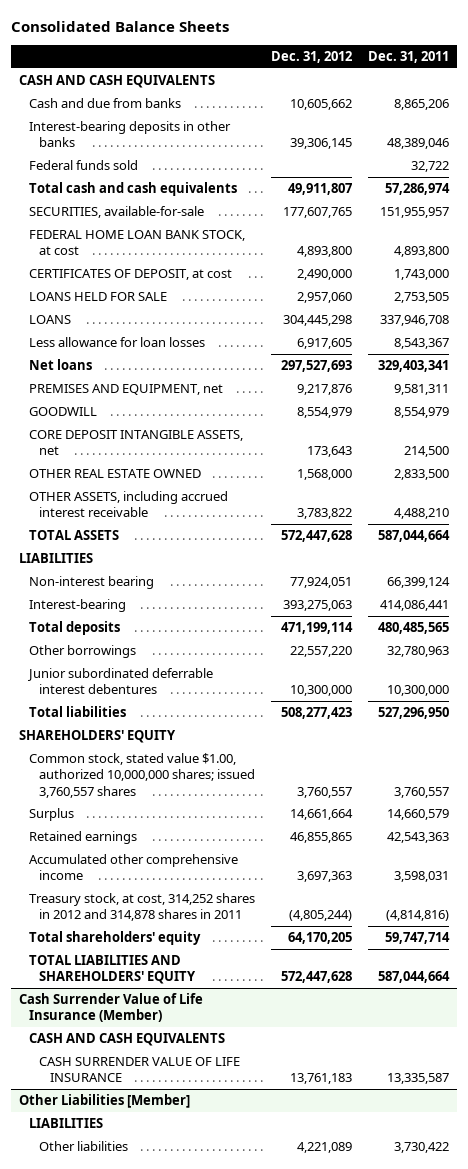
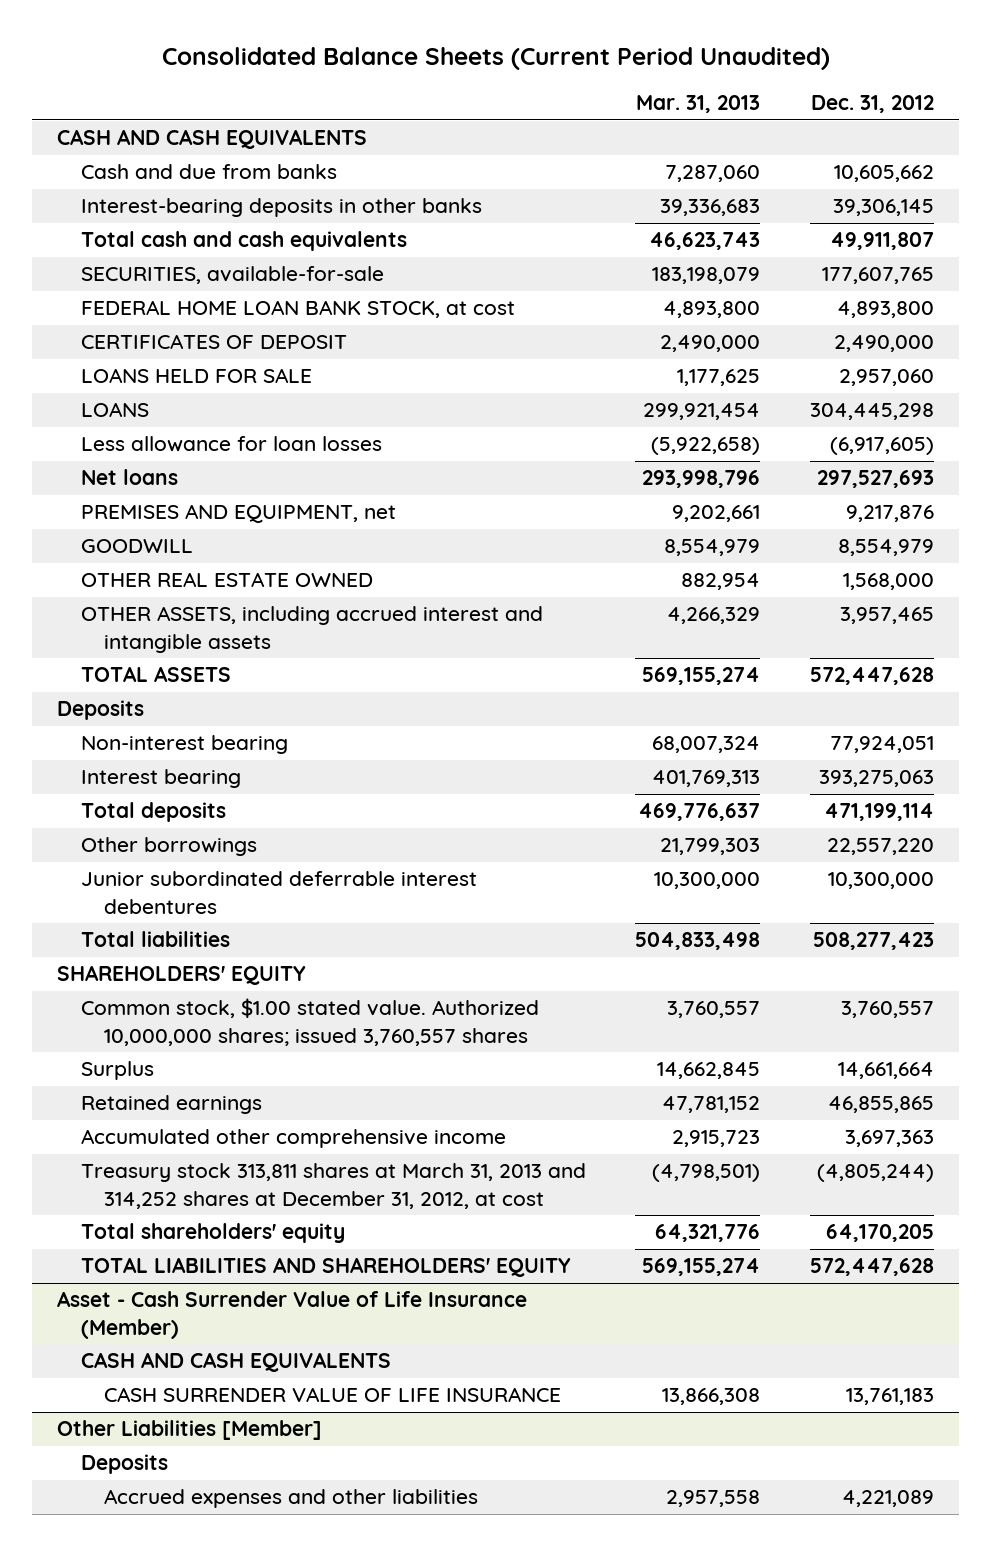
- Consolidated Balance Sheets
+ Consolidated Balance Sheets (Current Period Unaudited)
- | Dec. 31, 2012 | Dec. 31, 2011
+ | Mar. 31, 2013 | Dec. 31, 2012
- Federal funds sold | | 32,722
- CERTIFICATES OF DEPOSIT, at cost | 2,490,000 | 1,743,000
+ CERTIFICATES OF DEPOSIT | 2,490,000 | 2,490,000
- Less allowance for loan losses | 6,917,605 | 8,543,367
+ Less allowance for loan losses | (5,922,658) | (6,917,605)
- CORE DEPOSIT INTANGIBLE ASSETS, net | 173,643 | 214,500
- OTHER ASSETS, including accrued interest receivable | 3,783,822 | 4,488,210
+ OTHER ASSETS, including accrued interest and intangible assets | 4,266,329 | 3,957,465
- LIABILITIES
+ Deposits
- Interest-bearing | 393,275,063 | 414,086,441
+ Interest bearing | 401,769,313 | 393,275,063
- Common stock, stated value $1.00, authorized 10,000,000 shares; issued 3,760,557 shares | 3,760,557 | 3,760,557
+ Common stock, $1.00 stated value. Authorized 10,000,000 shares; issued 3,760,557 shares | 3,760,557 | 3,760,557
- Treasury stock, at cost, 314,252 shares in 2012 and 314,878 shares in 2011 | (4,805,244) | (4,814,816)
+ Treasury stock 313,811 shares at March 31, 2013 and 314,252 shares at December 31, 2012, at cost | (4,798,501) | (4,805,244)
- Cash Surrender Value of Life Insurance (Member)
+ Asset - Cash Surrender Value of Life Insurance (Member)
@ Other Liabilities [Member]
- LIABILITIES
- Other liabilities | 4,221,089 | 3,730,422
+ Deposits
+ Accrued expenses and other liabilities | 2,957,558 | 4,221,089

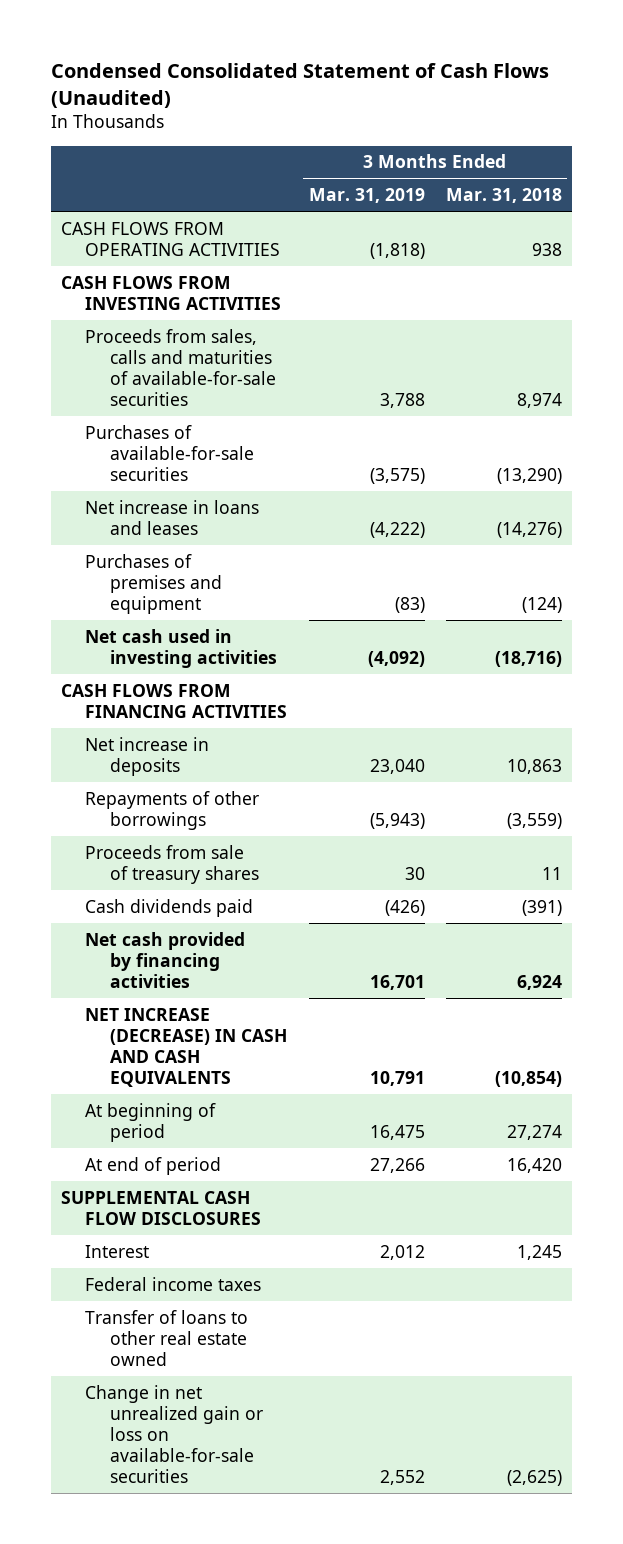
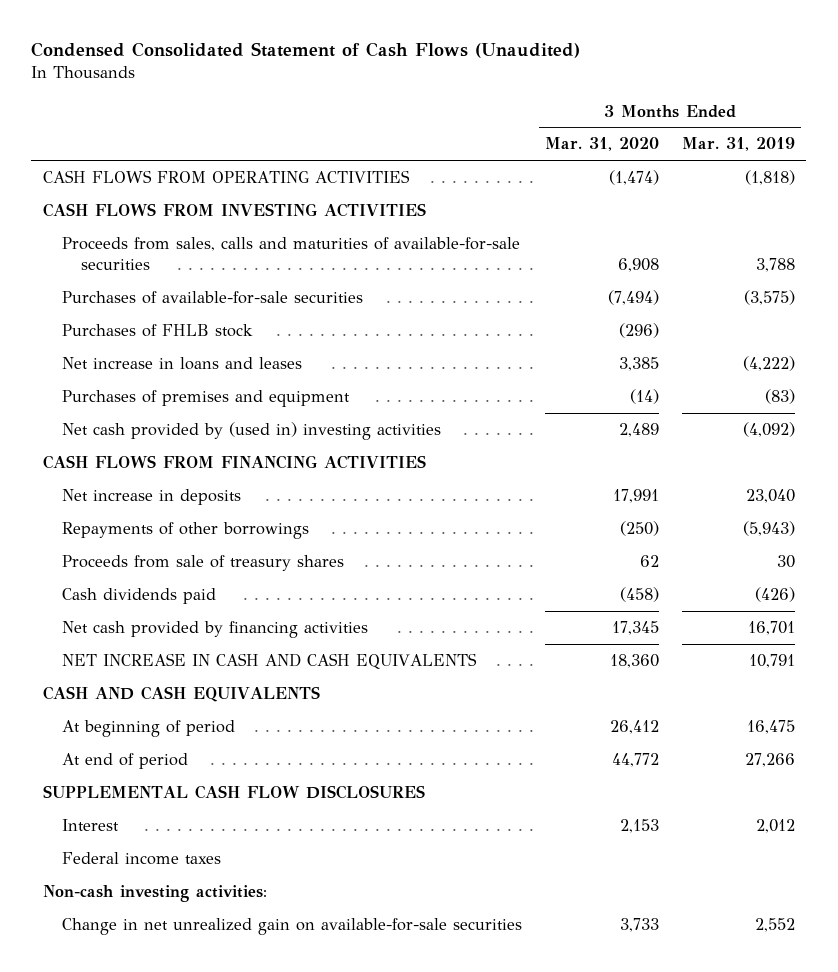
- | 3 Months Ended Mar. 31, 2019 | 3 Months Ended Mar. 31, 2018
+ | 3 Months Ended Mar. 31, 2020 | 3 Months Ended Mar. 31, 2019
+ Purchases of FHLB stock | (296) |
- Net cash used in investing activities | (4,092) | (18,716)
+ Net cash provided by (used in) investing activities | 2,489 | (4,092)
- NET INCREASE (DECREASE) IN CASH AND CASH EQUIVALENTS | 10,791 | (10,854)
+ NET INCREASE IN CASH AND CASH EQUIVALENTS | 18,360 | 10,791
+ CASH AND CASH EQUIVALENTS
- Transfer of loans to other real estate owned
- Change in net unrealized gain or loss on available-for-sale securities | 2,552 | (2,625)
+ Non-cash investing activities:
+ Change in net unrealized gain on available-for-sale securities | 3,733 | 2,552

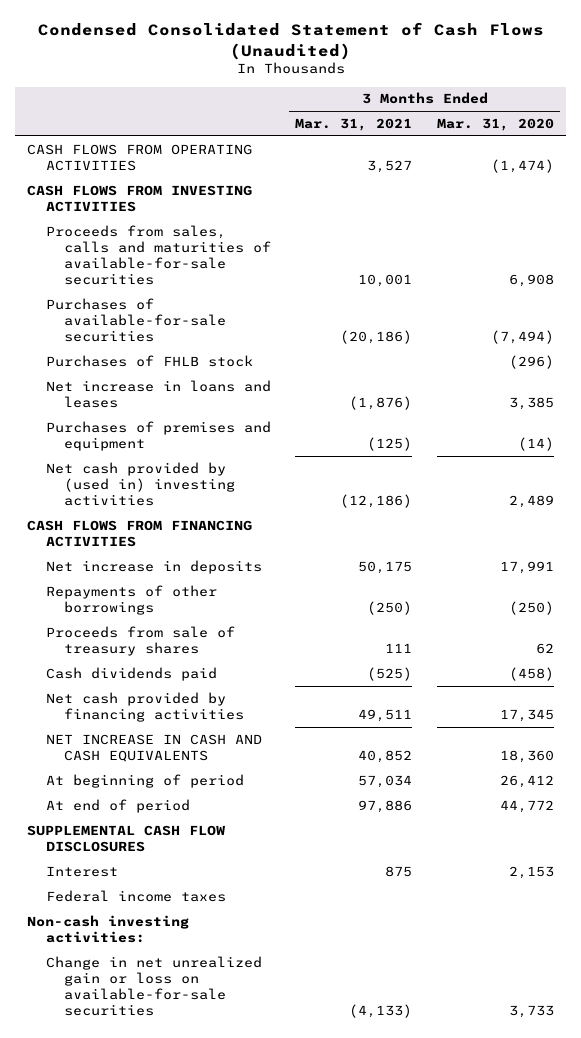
- | 3 Months Ended Mar. 31, 2020 | 3 Months Ended Mar. 31, 2019
+ | 3 Months Ended Mar. 31, 2021 | 3 Months Ended Mar. 31, 2020
- CASH AND CASH EQUIVALENTS
- Change in net unrealized gain on available-for-sale securities | 3,733 | 2,552
+ Change in net unrealized gain or loss on available-for-sale securities | (4,133) | 3,733

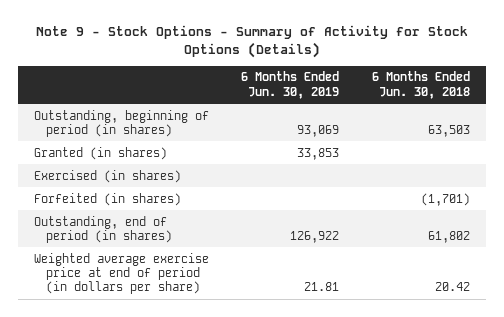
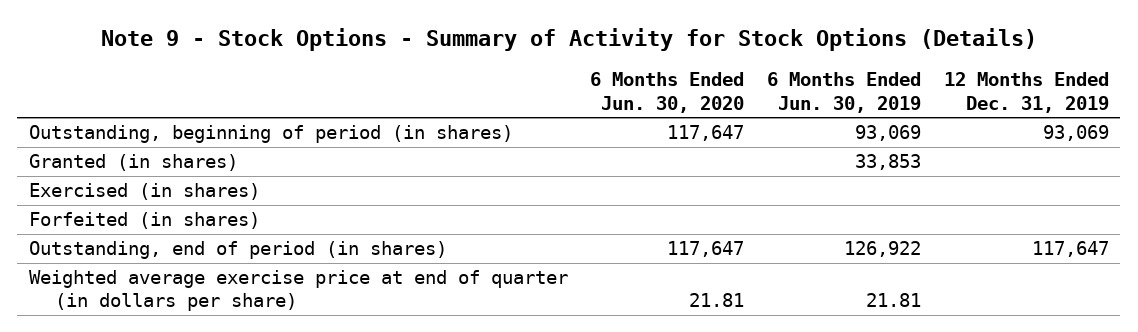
- | 6 Months Ended Jun. 30, 2019 | 6 Months Ended Jun. 30, 2018
+ | 6 Months Ended Jun. 30, 2020 | 6 Months Ended Jun. 30, 2019 | 12 Months Ended Dec. 31, 2019
- Weighted average exercise price at end of period (in dollars per share) | 21.81 | 20.42
+ Weighted average exercise price at end of quarter (in dollars per share) | 21.81 | 21.81 |

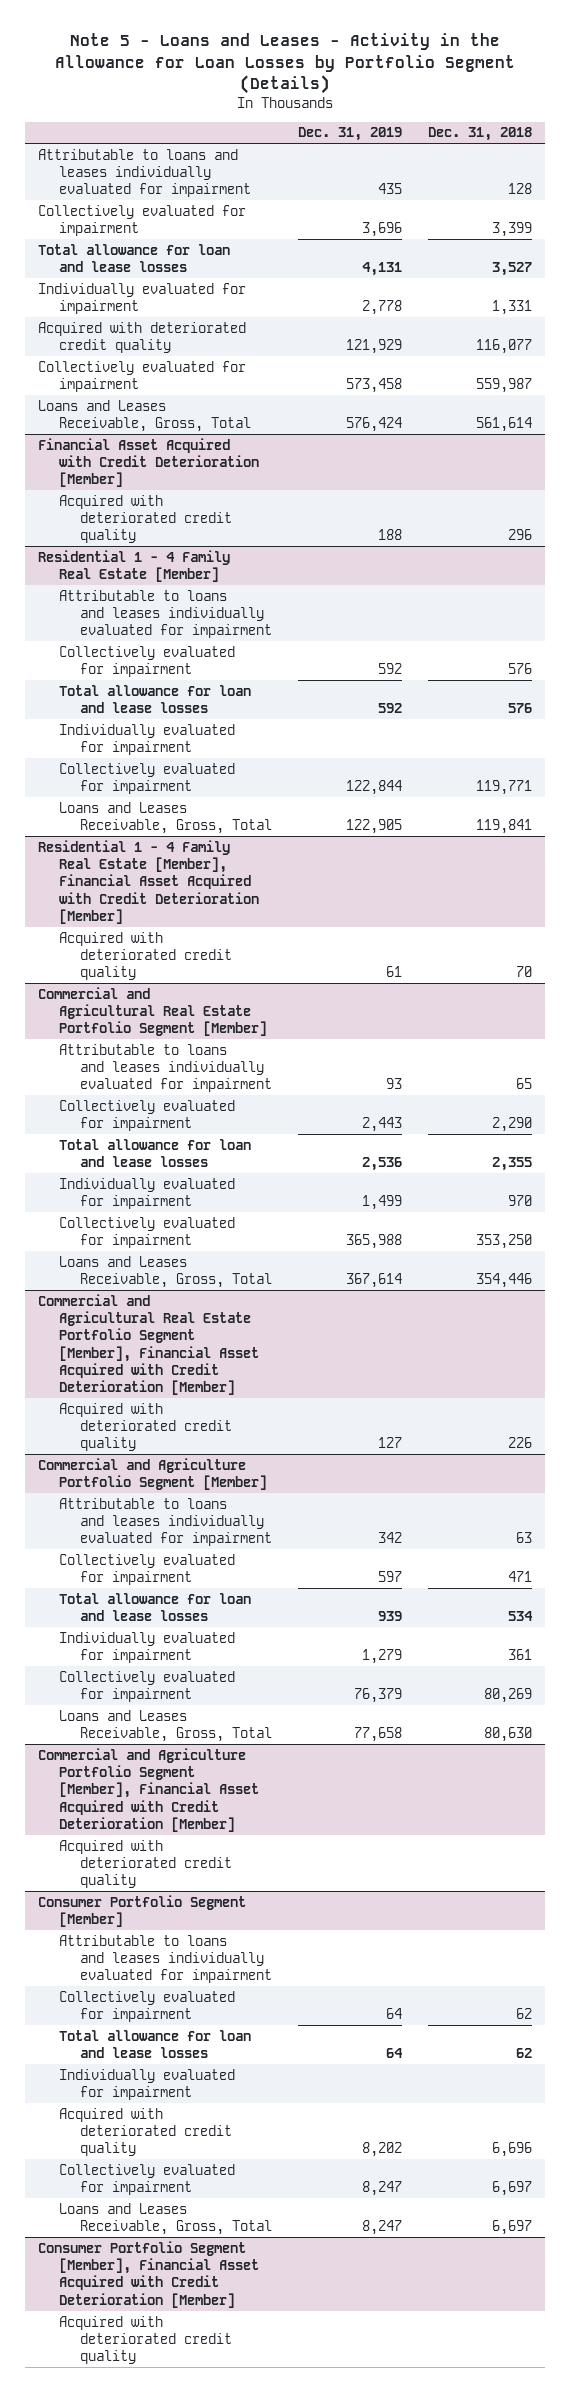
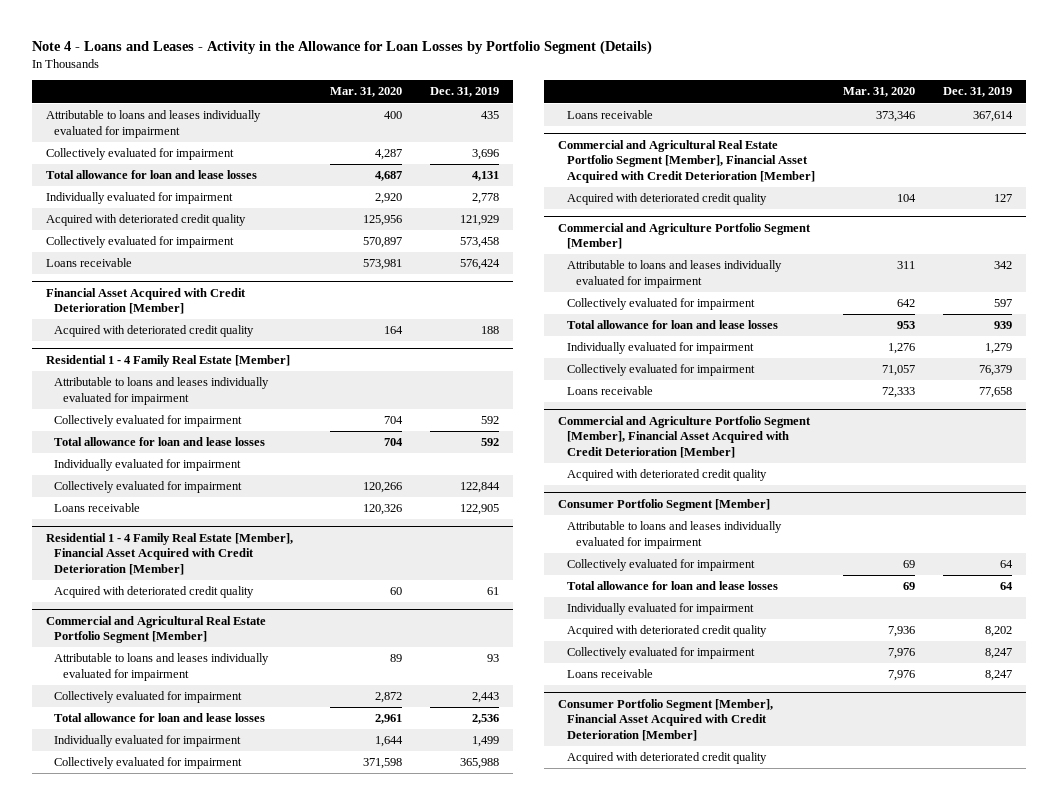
- Note 5 - Loans and Leases - Activity in the Allowance for Loan Losses by Portfolio Segment (Details)
+ Note 4 - Loans and Leases - Activity in the Allowance for Loan Losses by Portfolio Segment (Details)
- | Dec. 31, 2019 | Dec. 31, 2018
+ | Mar. 31, 2020 | Dec. 31, 2019
- Loans and Leases Receivable, Gross, Total | 576,424 | 561,614
+ Loans receivable | 573,981 | 576,424
@ Residential 1 - 4 Family Real Estate [Member]
- Loans and Leases Receivable, Gross, Total | 122,905 | 119,841
+ Loans receivable | 120,326 | 122,905
@ Commercial and Agricultural Real Estate Portfolio Segment [Member]
- Loans and Leases Receivable, Gross, Total | 367,614 | 354,446
+ Loans receivable | 373,346 | 367,614
@ Commercial and Agriculture Portfolio Segment [Member]
- Loans and Leases Receivable, Gross, Total | 77,658 | 80,630
+ Loans receivable | 72,333 | 77,658
@ Consumer Portfolio Segment [Member]
- Loans and Leases Receivable, Gross, Total | 8,247 | 6,697
+ Loans receivable | 7,976 | 8,247

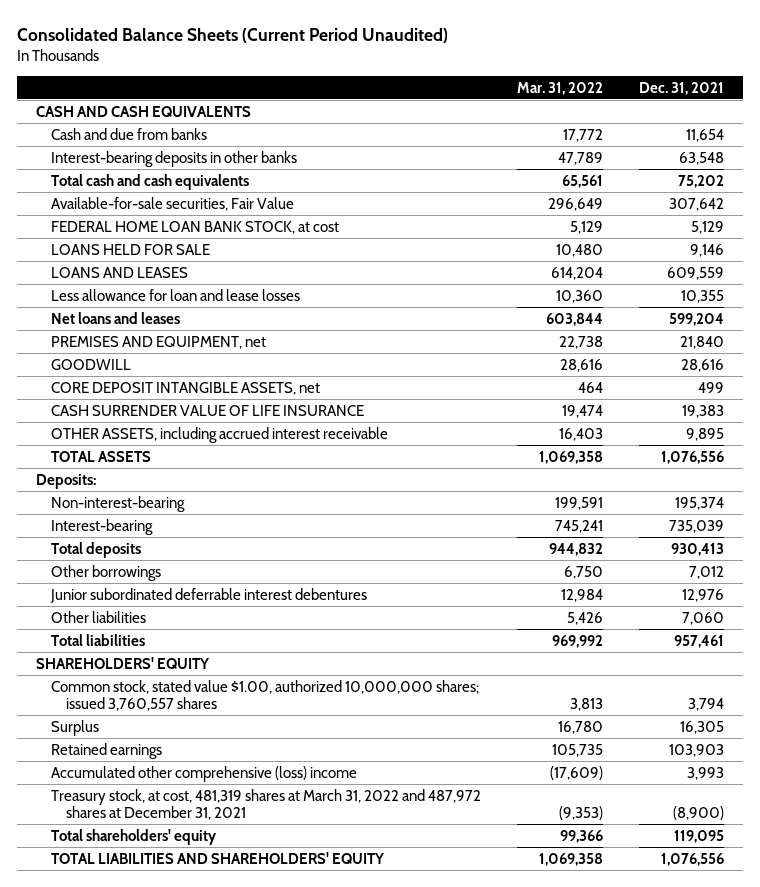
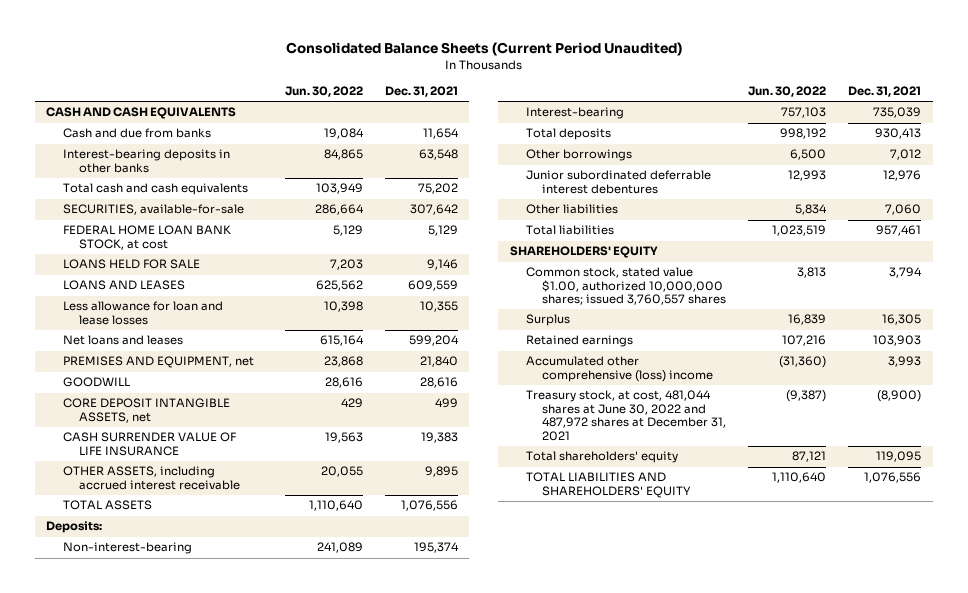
- | Mar. 31, 2022 | Dec. 31, 2021
+ | Jun. 30, 2022 | Dec. 31, 2021
- Available-for-sale securities, Fair Value | 296,649 | 307,642
+ SECURITIES, available-for-sale | 286,664 | 307,642
- Treasury stock, at cost, 481,319 shares at March 31, 2022 and 487,972 shares at December 31, 2021 | (9,353) | (8,900)
+ Treasury stock, at cost, 481,044 shares at June 30, 2022 and 487,972 shares at December 31, 2021 | (9,387) | (8,900)

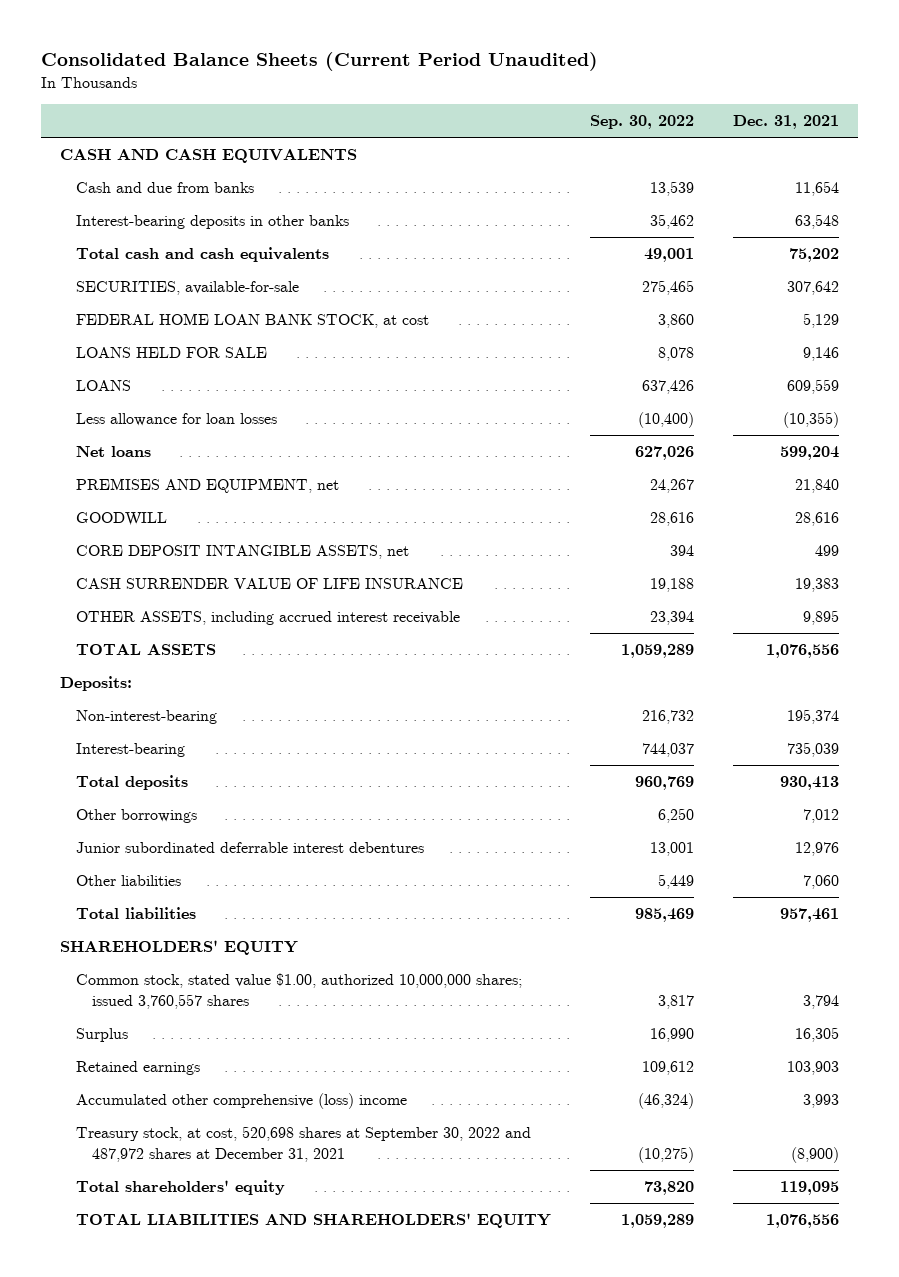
- | Jun. 30, 2022 | Dec. 31, 2021
+ | Sep. 30, 2022 | Dec. 31, 2021
- LOANS AND LEASES | 625,562 | 609,559
- Less allowance for loan and lease losses | 10,398 | 10,355
- Net loans and leases | 615,164 | 599,204
+ LOANS | 637,426 | 609,559
+ Less allowance for loan losses | (10,400) | (10,355)
+ Net loans | 627,026 | 599,204
- Treasury stock, at cost, 481,044 shares at June 30, 2022 and 487,972 shares at December 31, 2021 | (9,387) | (8,900)
+ Treasury stock, at cost, 520,698 shares at September 30, 2022 and 487,972 shares at December 31, 2021 | (10,275) | (8,900)

